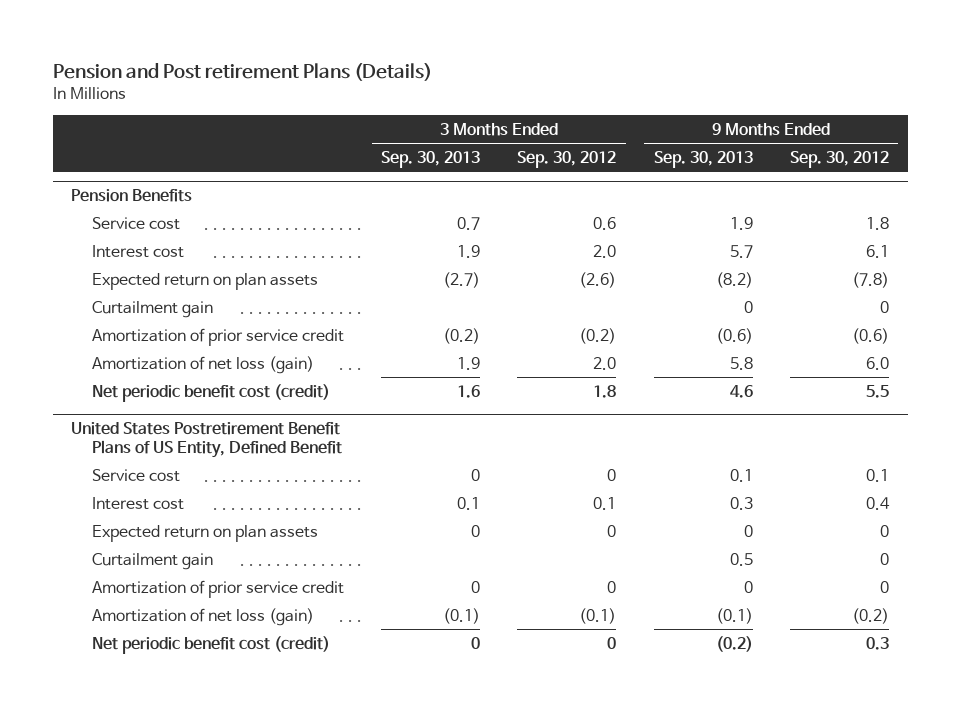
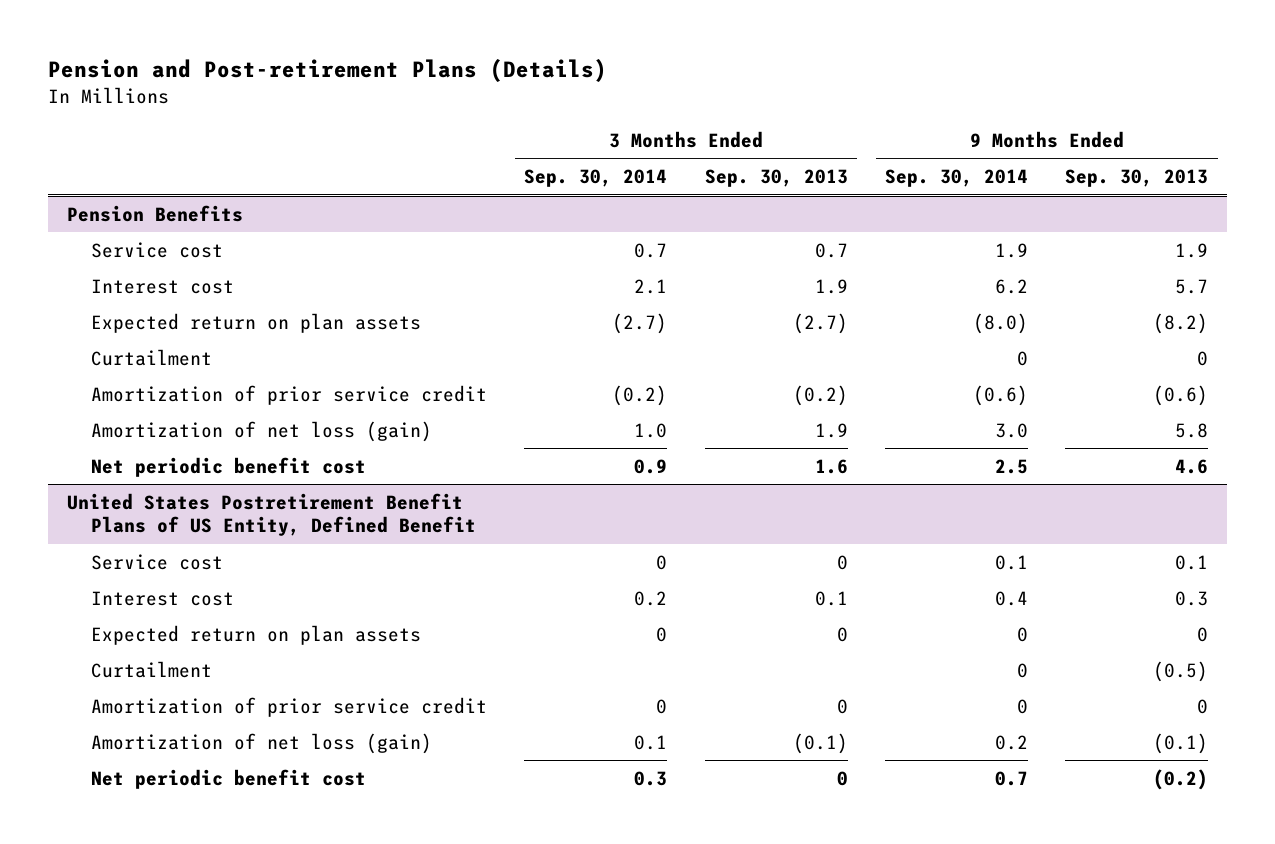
- Pension and Post retirement Plans (Details)
+ Pension and Post-retirement Plans (Details)
- | 3 Months Ended Sep. 30, 2013 | 3 Months Ended Sep. 30, 2012 | 9 Months Ended Sep. 30, 2013 | 9 Months Ended Sep. 30, 2012
+ | 3 Months Ended Sep. 30, 2014 | 3 Months Ended Sep. 30, 2013 | 9 Months Ended Sep. 30, 2014 | 9 Months Ended Sep. 30, 2013
@ Pension Benefits
- Curtailment gain | | | 0 | 0
+ Curtailment | | | 0 | 0
- Net periodic benefit cost (credit) | 1.6 | 1.8 | 4.6 | 5.5
+ Net periodic benefit cost | 0.9 | 1.6 | 2.5 | 4.6
@ United States Postretirement Benefit Plans of US Entity, Defined Benefit
- Curtailment gain | | | 0.5 | 0
+ Curtailment | | | 0 | (0.5)
- Net periodic benefit cost (credit) | 0 | 0 | (0.2) | 0.3
+ Net periodic benefit cost | 0.3 | 0 | 0.7 | (0.2)

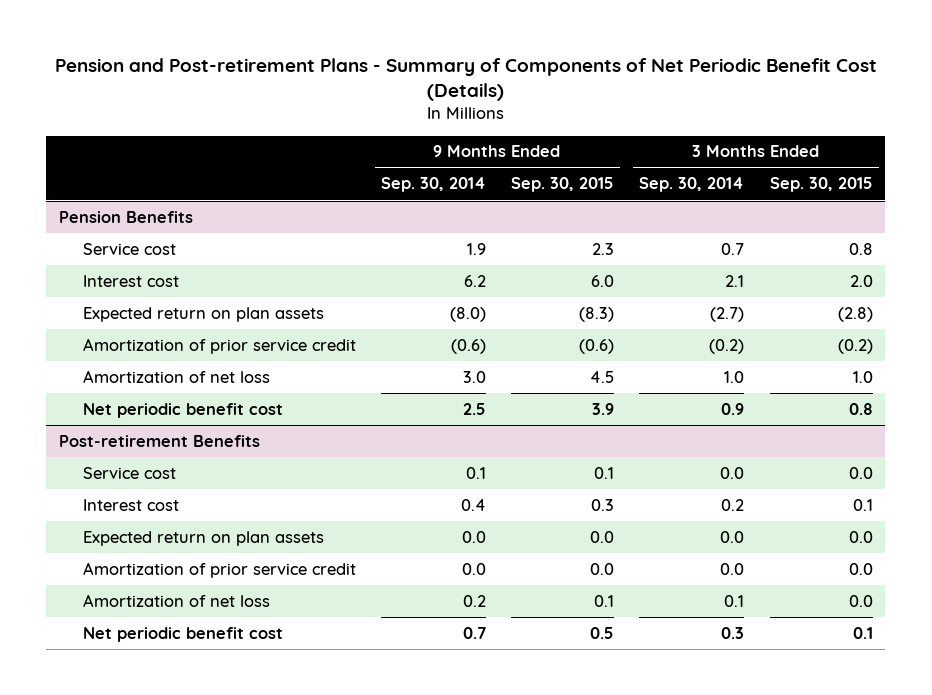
- Pension and Post-retirement Plans (Details)
+ Pension and Post-retirement Plans - Summary of Components of Net Periodic Benefit Cost (Details)
- | 3 Months Ended Sep. 30, 2014 | 3 Months Ended Sep. 30, 2013 | 9 Months Ended Sep. 30, 2014 | 9 Months Ended Sep. 30, 2013
+ | 9 Months Ended Sep. 30, 2014 | 9 Months Ended Sep. 30, 2015 | 3 Months Ended Sep. 30, 2014 | 3 Months Ended Sep. 30, 2015
@ Pension Benefits
- Curtailment | | | 0 | 0
- Amortization of net loss (gain) | 1.0 | 1.9 | 3.0 | 5.8
+ Amortization of net loss | 3.0 | 4.5 | 1.0 | 1.0
- United States Postretirement Benefit Plans of US Entity, Defined Benefit
- Service cost | 0 | 0 | 0.1 | 0.1
+ Post-retirement Benefits
+ Service cost | 0.1 | 0.1 | 0.0 | 0.0
- Expected return on plan assets | 0 | 0 | 0 | 0
- Curtailment | | | 0 | (0.5)
- Amortization of prior service credit | 0 | 0 | 0 | 0
- Amortization of net loss (gain) | 0.1 | (0.1) | 0.2 | (0.1)
+ Expected return on plan assets | 0.0 | 0.0 | 0.0 | 0.0
+ Amortization of prior service credit | 0.0 | 0.0 | 0.0 | 0.0
+ Amortization of net loss | 0.2 | 0.1 | 0.1 | 0.0

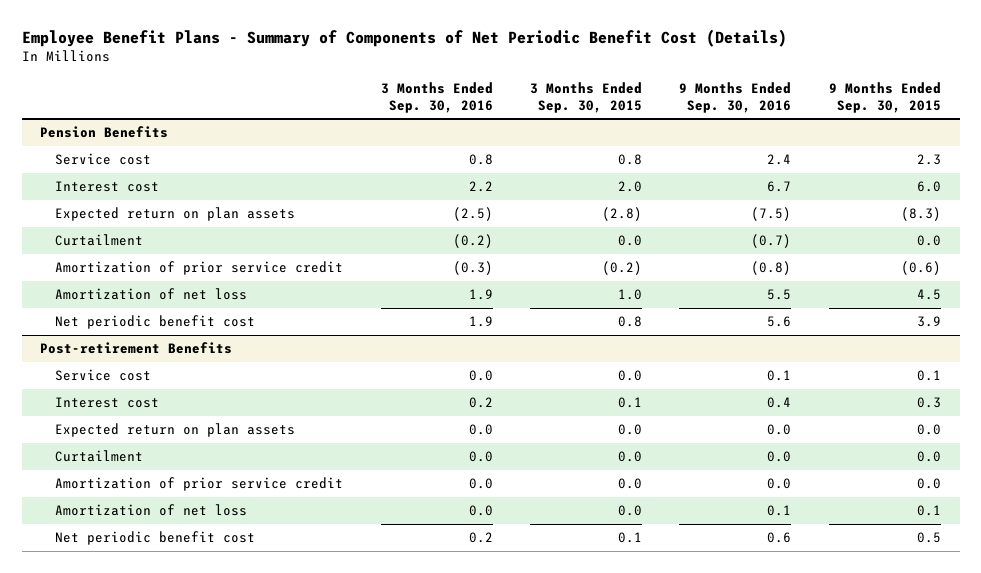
- Pension and Post-retirement Plans - Summary of Components of Net Periodic Benefit Cost (Details)
+ Employee Benefit Plans - Summary of Components of Net Periodic Benefit Cost (Details)
- | 9 Months Ended Sep. 30, 2014 | 9 Months Ended Sep. 30, 2015 | 3 Months Ended Sep. 30, 2014 | 3 Months Ended Sep. 30, 2015
+ | 3 Months Ended Sep. 30, 2016 | 3 Months Ended Sep. 30, 2015 | 9 Months Ended Sep. 30, 2016 | 9 Months Ended Sep. 30, 2015
@ Pension Benefits
+ Curtailment | (0.2) | 0.0 | (0.7) | 0.0
@ Post-retirement Benefits
+ Curtailment | 0.0 | 0.0 | 0.0 | 0.0

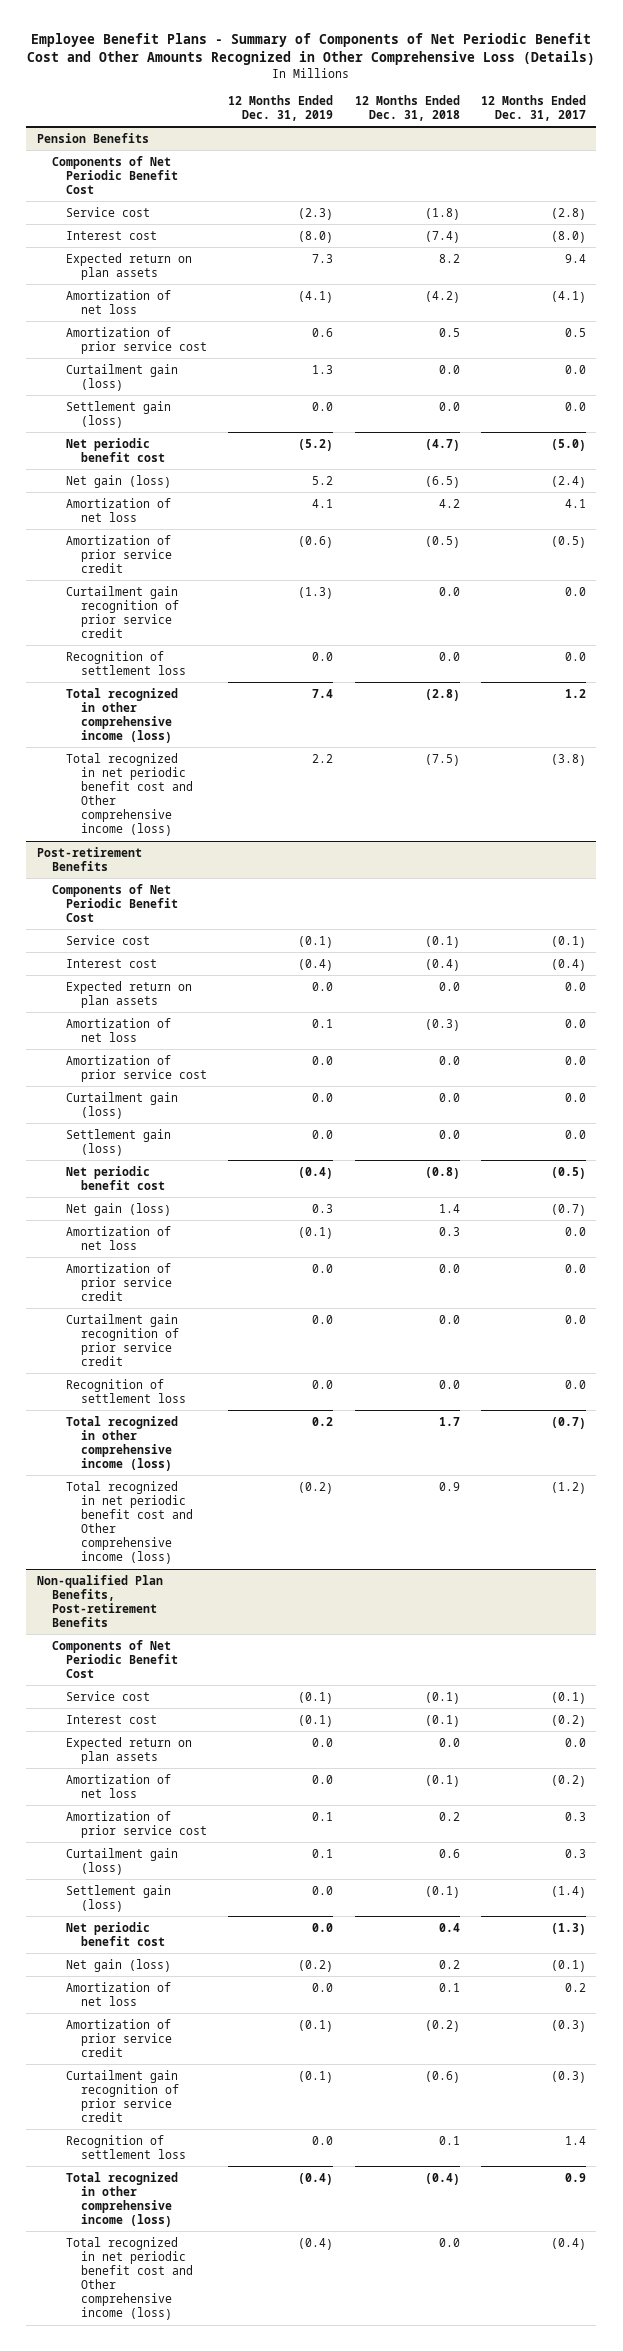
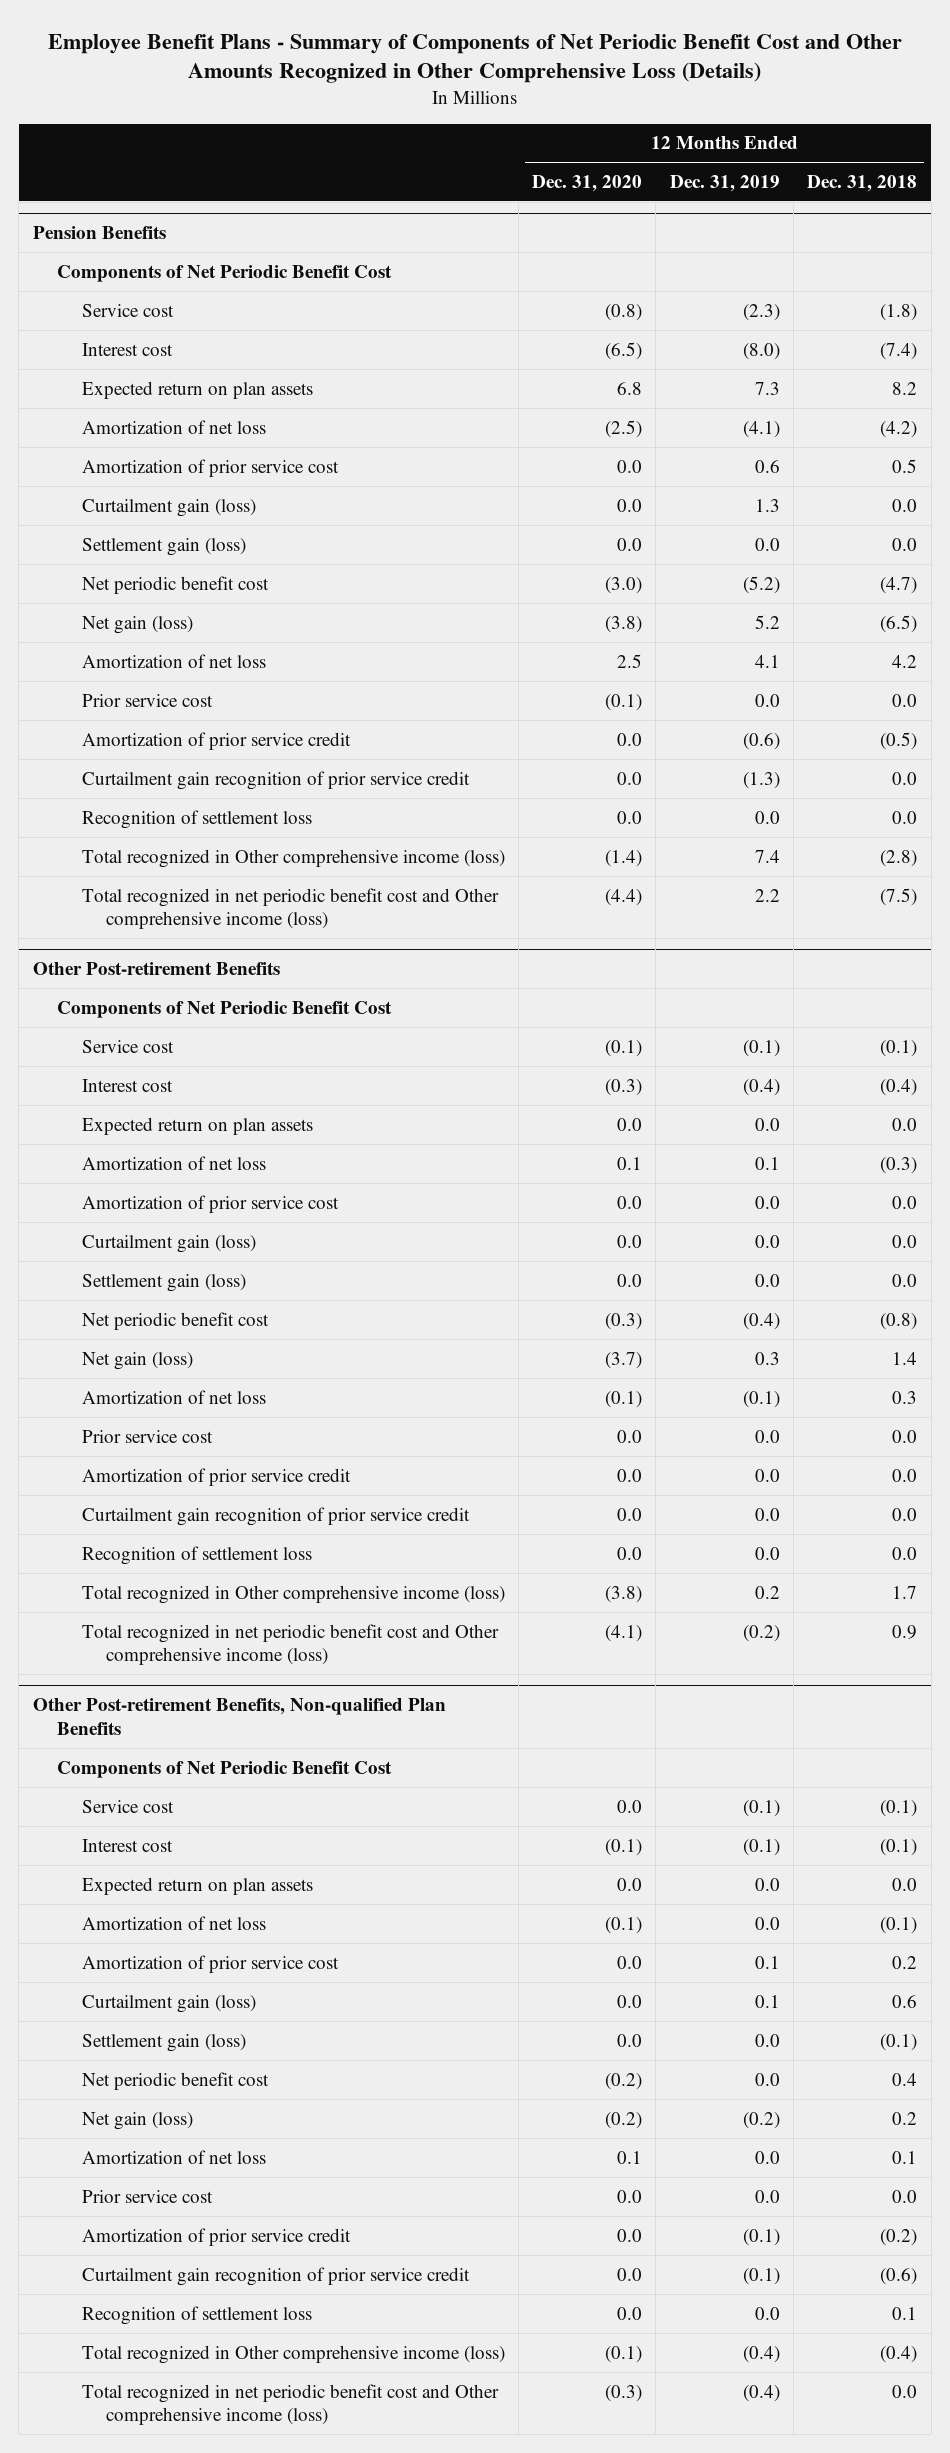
- | 12 Months Ended Dec. 31, 2019 | 12 Months Ended Dec. 31, 2018 | 12 Months Ended Dec. 31, 2017
+ | 12 Months Ended Dec. 31, 2020 | 12 Months Ended Dec. 31, 2019 | 12 Months Ended Dec. 31, 2018
@ Pension Benefits
+ Prior service cost | (0.1) | 0.0 | 0.0
- Total recognized in other comprehensive income (loss) | 7.4 | (2.8) | 1.2
+ Total recognized in Other comprehensive income (loss) | (1.4) | 7.4 | (2.8)
- Post-retirement Benefits
+ Other Post-retirement Benefits
+ Prior service cost | 0.0 | 0.0 | 0.0
- Total recognized in other comprehensive income (loss) | 0.2 | 1.7 | (0.7)
+ Total recognized in Other comprehensive income (loss) | (3.8) | 0.2 | 1.7
- Non-qualified Plan Benefits, Post-retirement Benefits
+ Other Post-retirement Benefits, Non-qualified Plan Benefits
+ Prior service cost | 0.0 | 0.0 | 0.0
- Total recognized in other comprehensive income (loss) | (0.4) | (0.4) | 0.9
+ Total recognized in Other comprehensive income (loss) | (0.1) | (0.4) | (0.4)

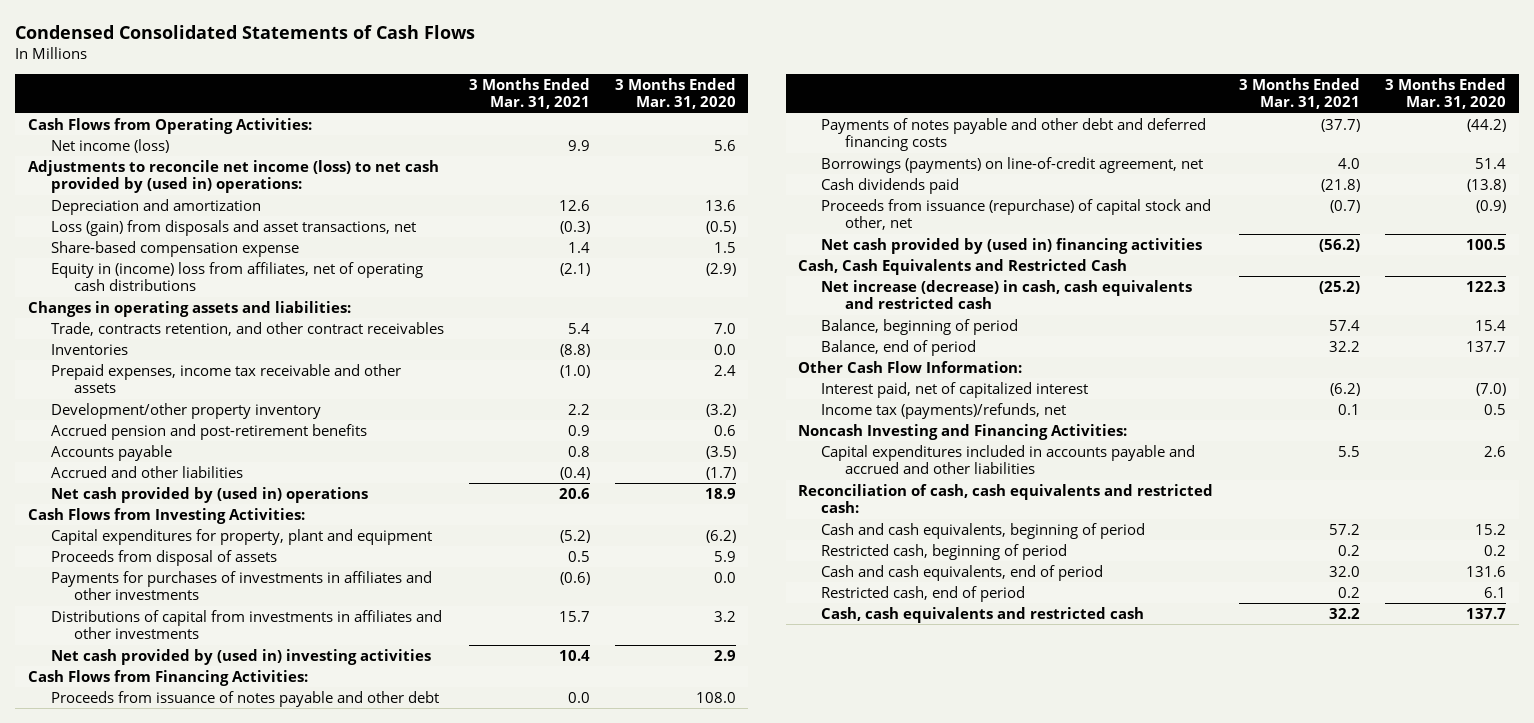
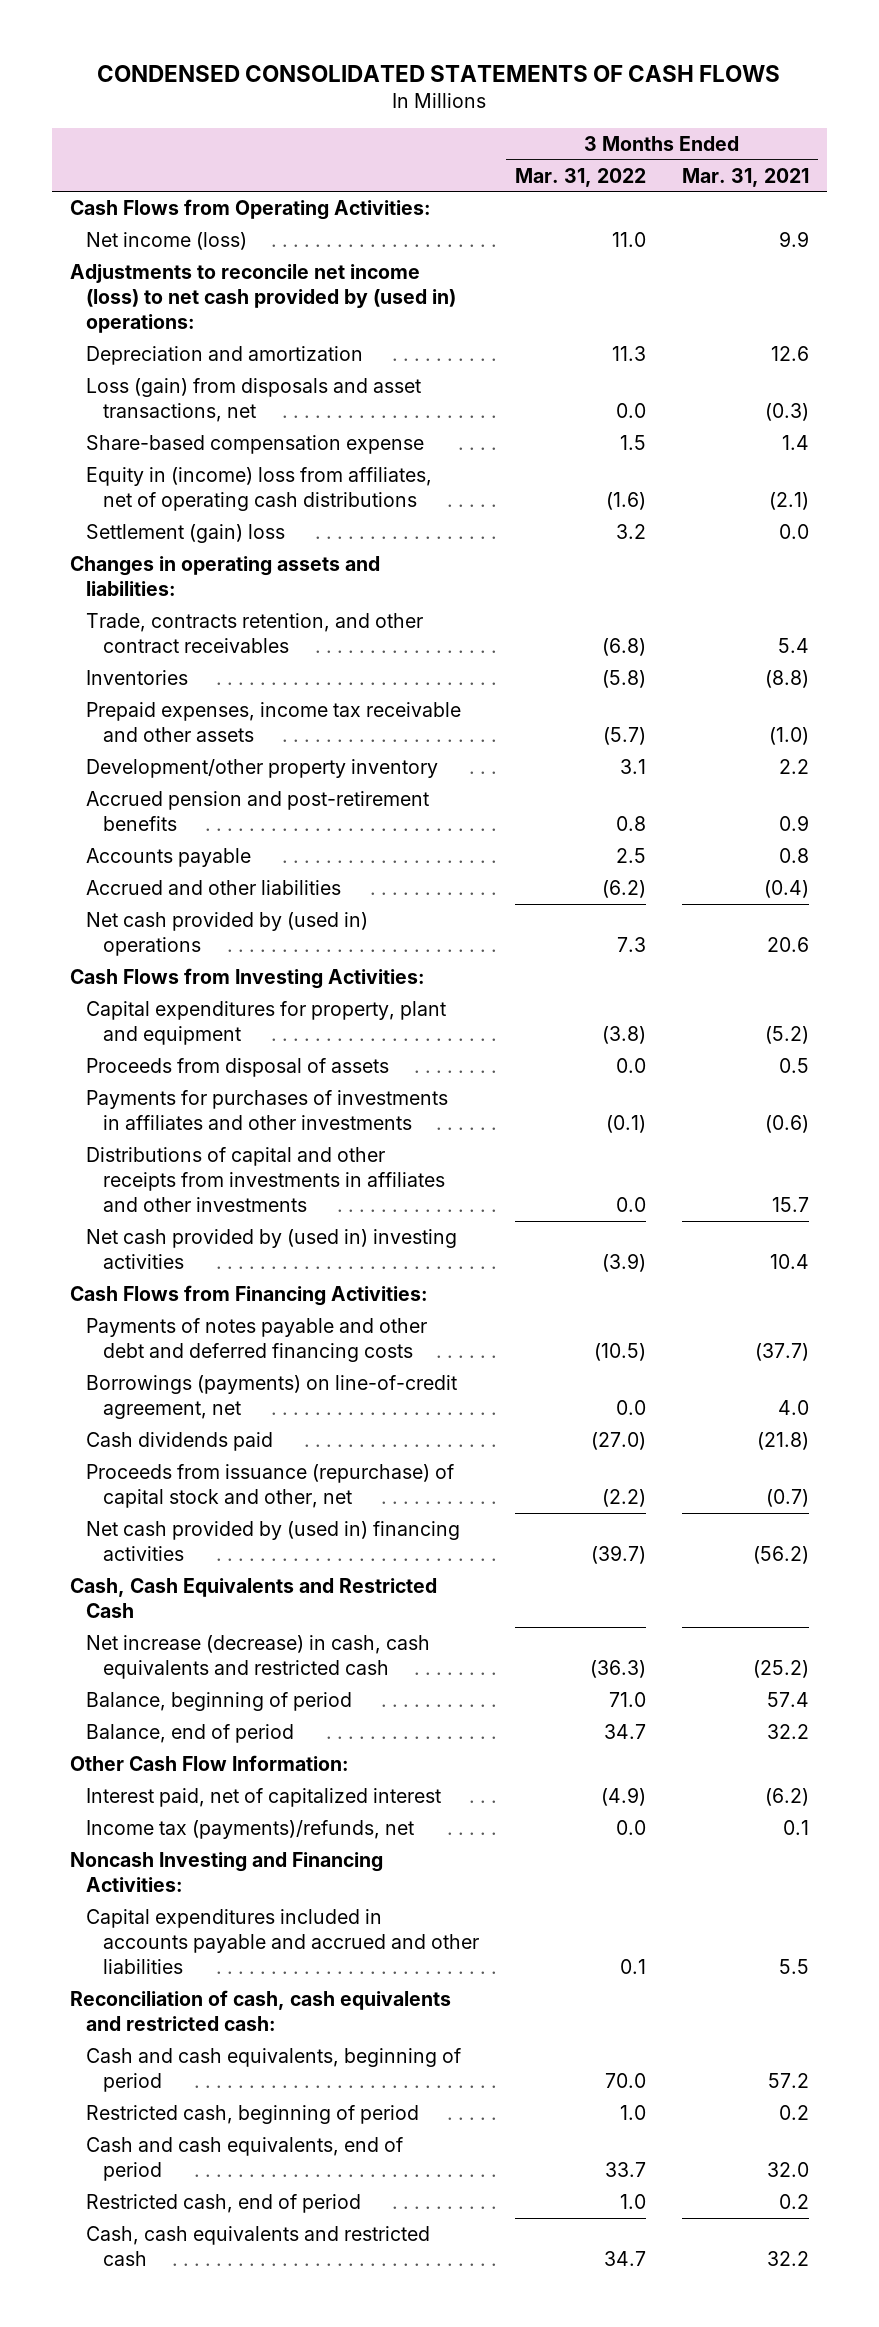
- Condensed Consolidated Statements of Cash Flows
+ CONDENSED CONSOLIDATED STATEMENTS OF CASH FLOWS
- | 3 Months Ended Mar. 31, 2021 | 3 Months Ended Mar. 31, 2020
+ | 3 Months Ended Mar. 31, 2022 | 3 Months Ended Mar. 31, 2021
+ Settlement (gain) loss | 3.2 | 0.0
- Distributions of capital from investments in affiliates and other investments | 15.7 | 3.2
+ Distributions of capital and other receipts from investments in affiliates and other investments | 0.0 | 15.7
- Proceeds from issuance of notes payable and other debt | 0.0 | 108.0

